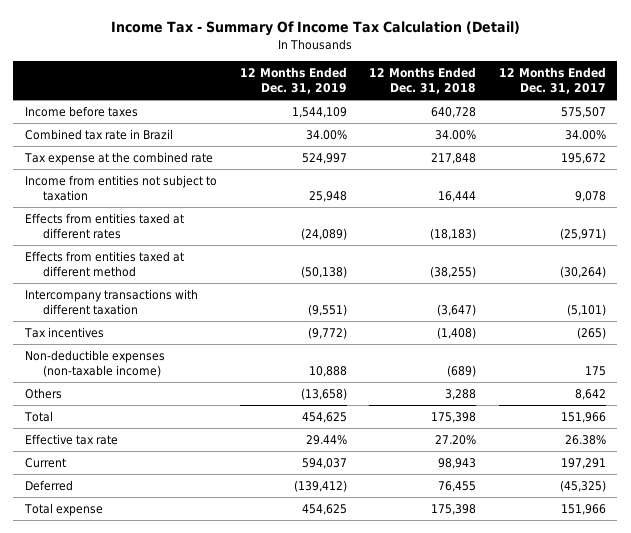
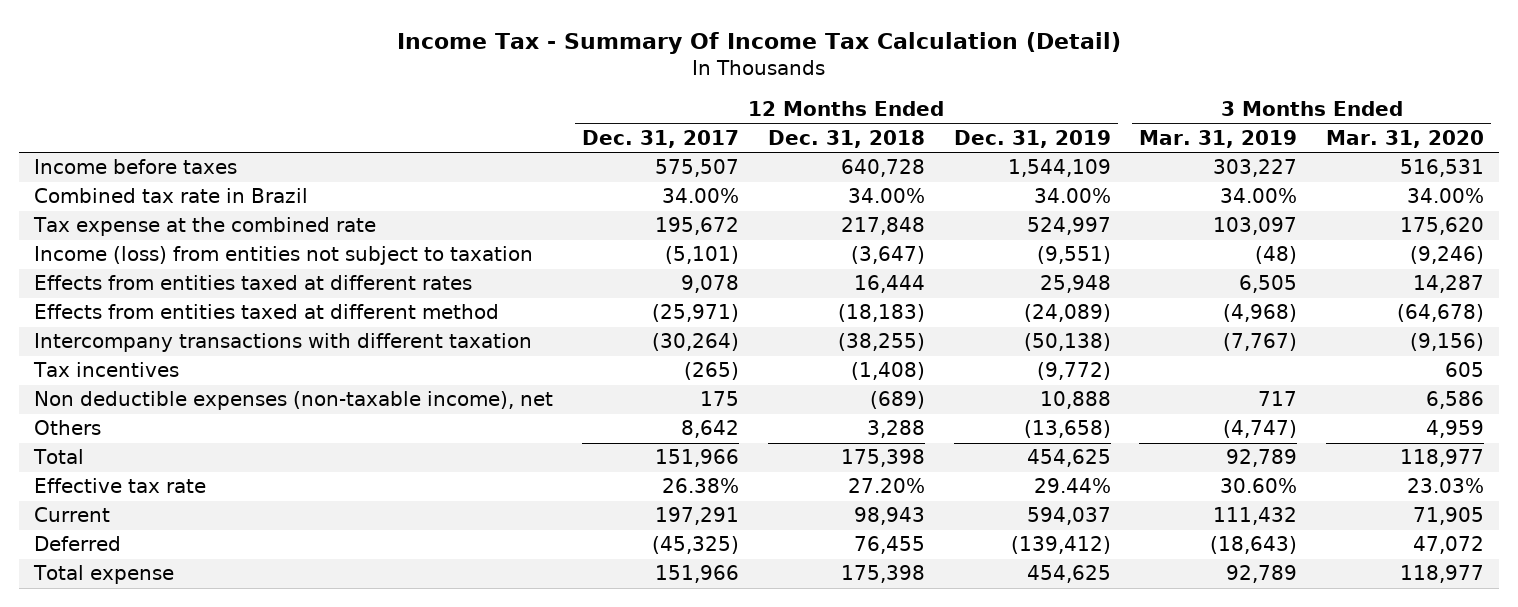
- | 12 Months Ended Dec. 31, 2019 | 12 Months Ended Dec. 31, 2018 | 12 Months Ended Dec. 31, 2017
+ | 12 Months Ended Dec. 31, 2017 | 12 Months Ended Dec. 31, 2018 | 12 Months Ended Dec. 31, 2019 | 3 Months Ended Mar. 31, 2019 | 3 Months Ended Mar. 31, 2020
- Income from entities not subject to taxation | 25,948 | 16,444 | 9,078
- Effects from entities taxed at different rates | (24,089) | (18,183) | (25,971)
- Effects from entities taxed at different method | (50,138) | (38,255) | (30,264)
- Intercompany transactions with different taxation | (9,551) | (3,647) | (5,101)
+ Income (loss) from entities not subject to taxation | (5,101) | (3,647) | (9,551) | (48) | (9,246)
+ Effects from entities taxed at different rates | 9,078 | 16,444 | 25,948 | 6,505 | 14,287
+ Effects from entities taxed at different method | (25,971) | (18,183) | (24,089) | (4,968) | (64,678)
+ Intercompany transactions with different taxation | (30,264) | (38,255) | (50,138) | (7,767) | (9,156)
- Non-deductible expenses (non-taxable income) | 10,888 | (689) | 175
+ Non deductible expenses (non-taxable income), net | 175 | (689) | 10,888 | 717 | 6,586

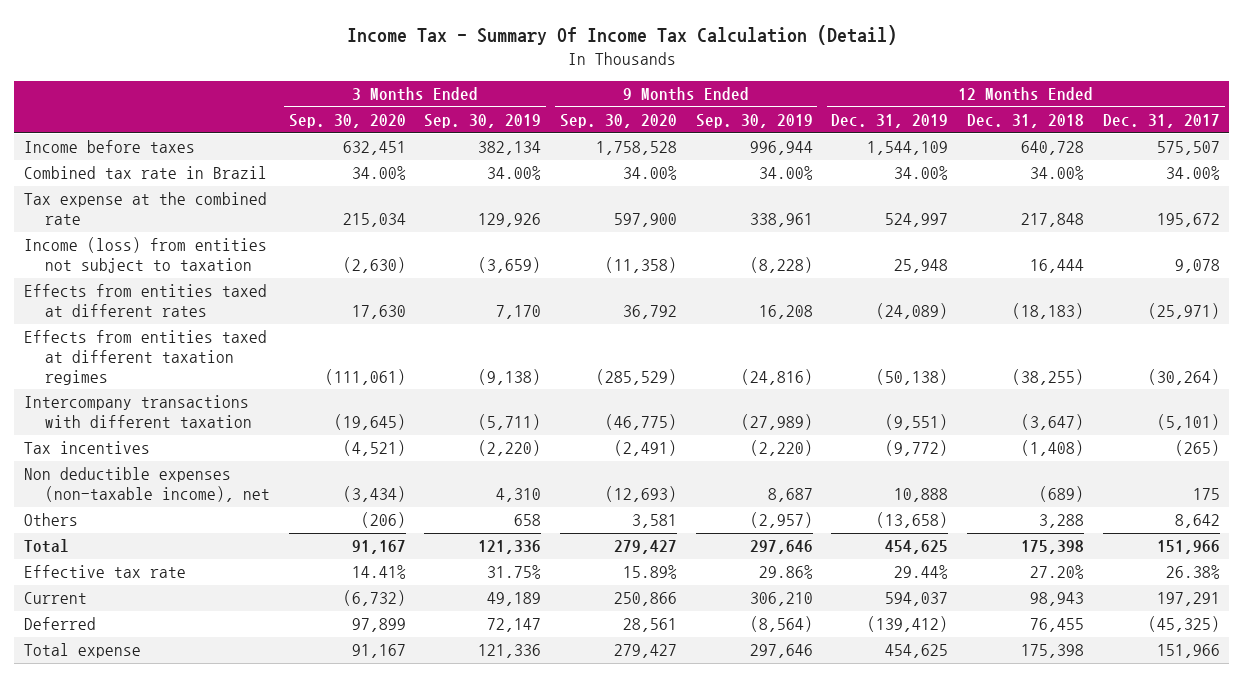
- | 12 Months Ended Dec. 31, 2017 | 12 Months Ended Dec. 31, 2018 | 12 Months Ended Dec. 31, 2019 | 3 Months Ended Mar. 31, 2019 | 3 Months Ended Mar. 31, 2020
+ | 3 Months Ended Sep. 30, 2020 | 3 Months Ended Sep. 30, 2019 | 9 Months Ended Sep. 30, 2020 | 9 Months Ended Sep. 30, 2019 | 12 Months Ended Dec. 31, 2019 | 12 Months Ended Dec. 31, 2018 | 12 Months Ended Dec. 31, 2017
- Income (loss) from entities not subject to taxation | (5,101) | (3,647) | (9,551) | (48) | (9,246)
- Effects from entities taxed at different rates | 9,078 | 16,444 | 25,948 | 6,505 | 14,287
- Effects from entities taxed at different method | (25,971) | (18,183) | (24,089) | (4,968) | (64,678)
- Intercompany transactions with different taxation | (30,264) | (38,255) | (50,138) | (7,767) | (9,156)
+ Income (loss) from entities not subject to taxation | (2,630) | (3,659) | (11,358) | (8,228) | 25,948 | 16,444 | 9,078
+ Effects from entities taxed at different rates | 17,630 | 7,170 | 36,792 | 16,208 | (24,089) | (18,183) | (25,971)
+ Effects from entities taxed at different taxation regimes | (111,061) | (9,138) | (285,529) | (24,816) | (50,138) | (38,255) | (30,264)
+ Intercompany transactions with different taxation | (19,645) | (5,711) | (46,775) | (27,989) | (9,551) | (3,647) | (5,101)

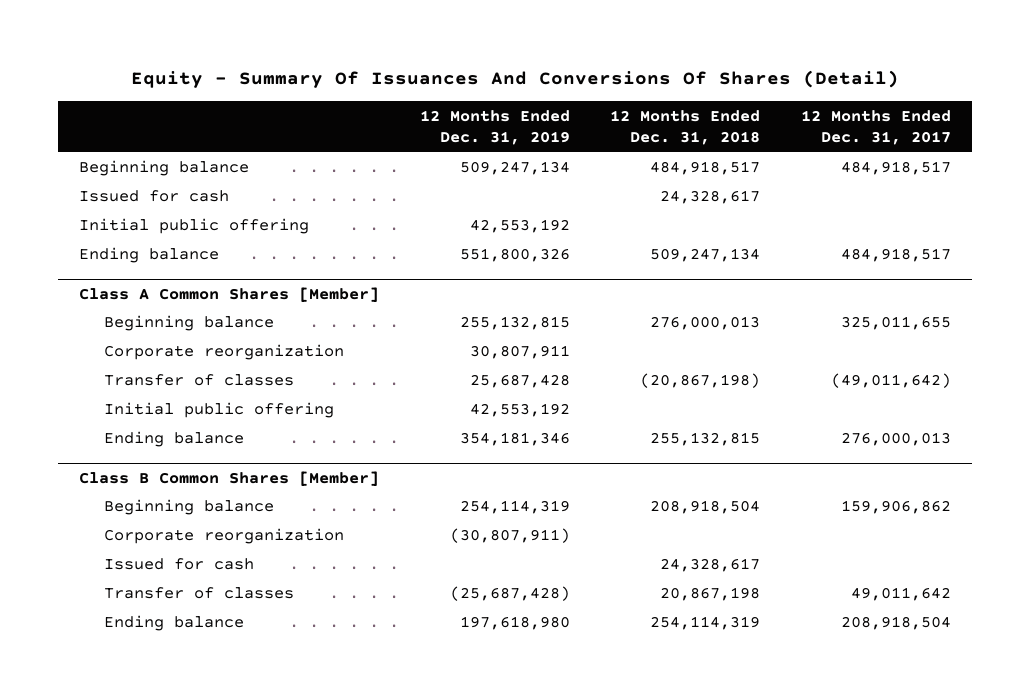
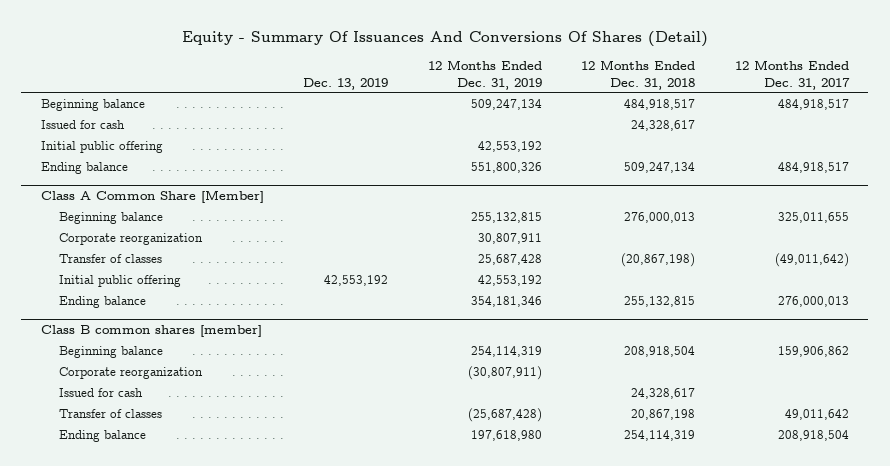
- | 12 Months Ended Dec. 31, 2019 | 12 Months Ended Dec. 31, 2018 | 12 Months Ended Dec. 31, 2017
+ | Dec. 13, 2019 | 12 Months Ended Dec. 31, 2019 | 12 Months Ended Dec. 31, 2018 | 12 Months Ended Dec. 31, 2017
- Class A Common Shares [Member]
+ Class A Common Share [Member]
- Class B Common Shares [Member]
+ Class B common shares [member]

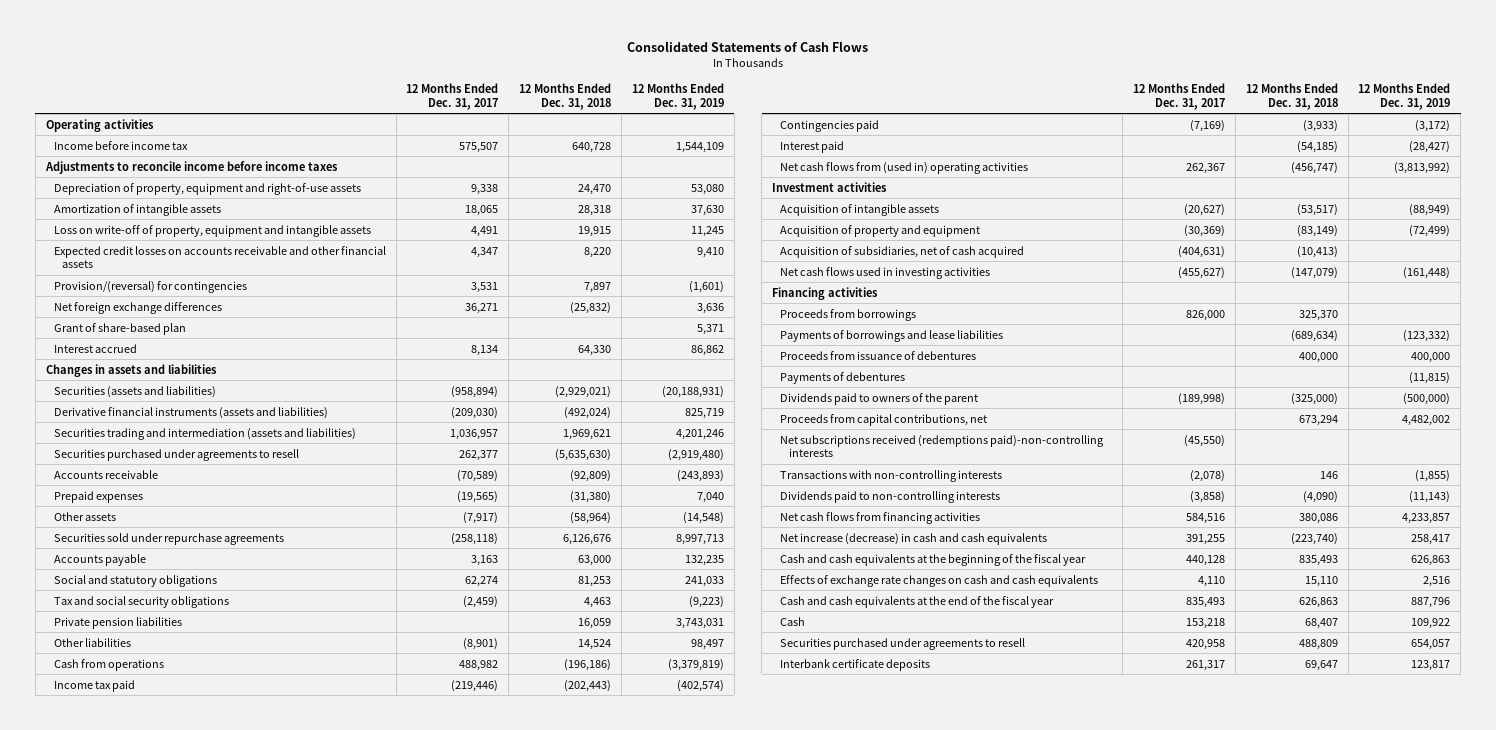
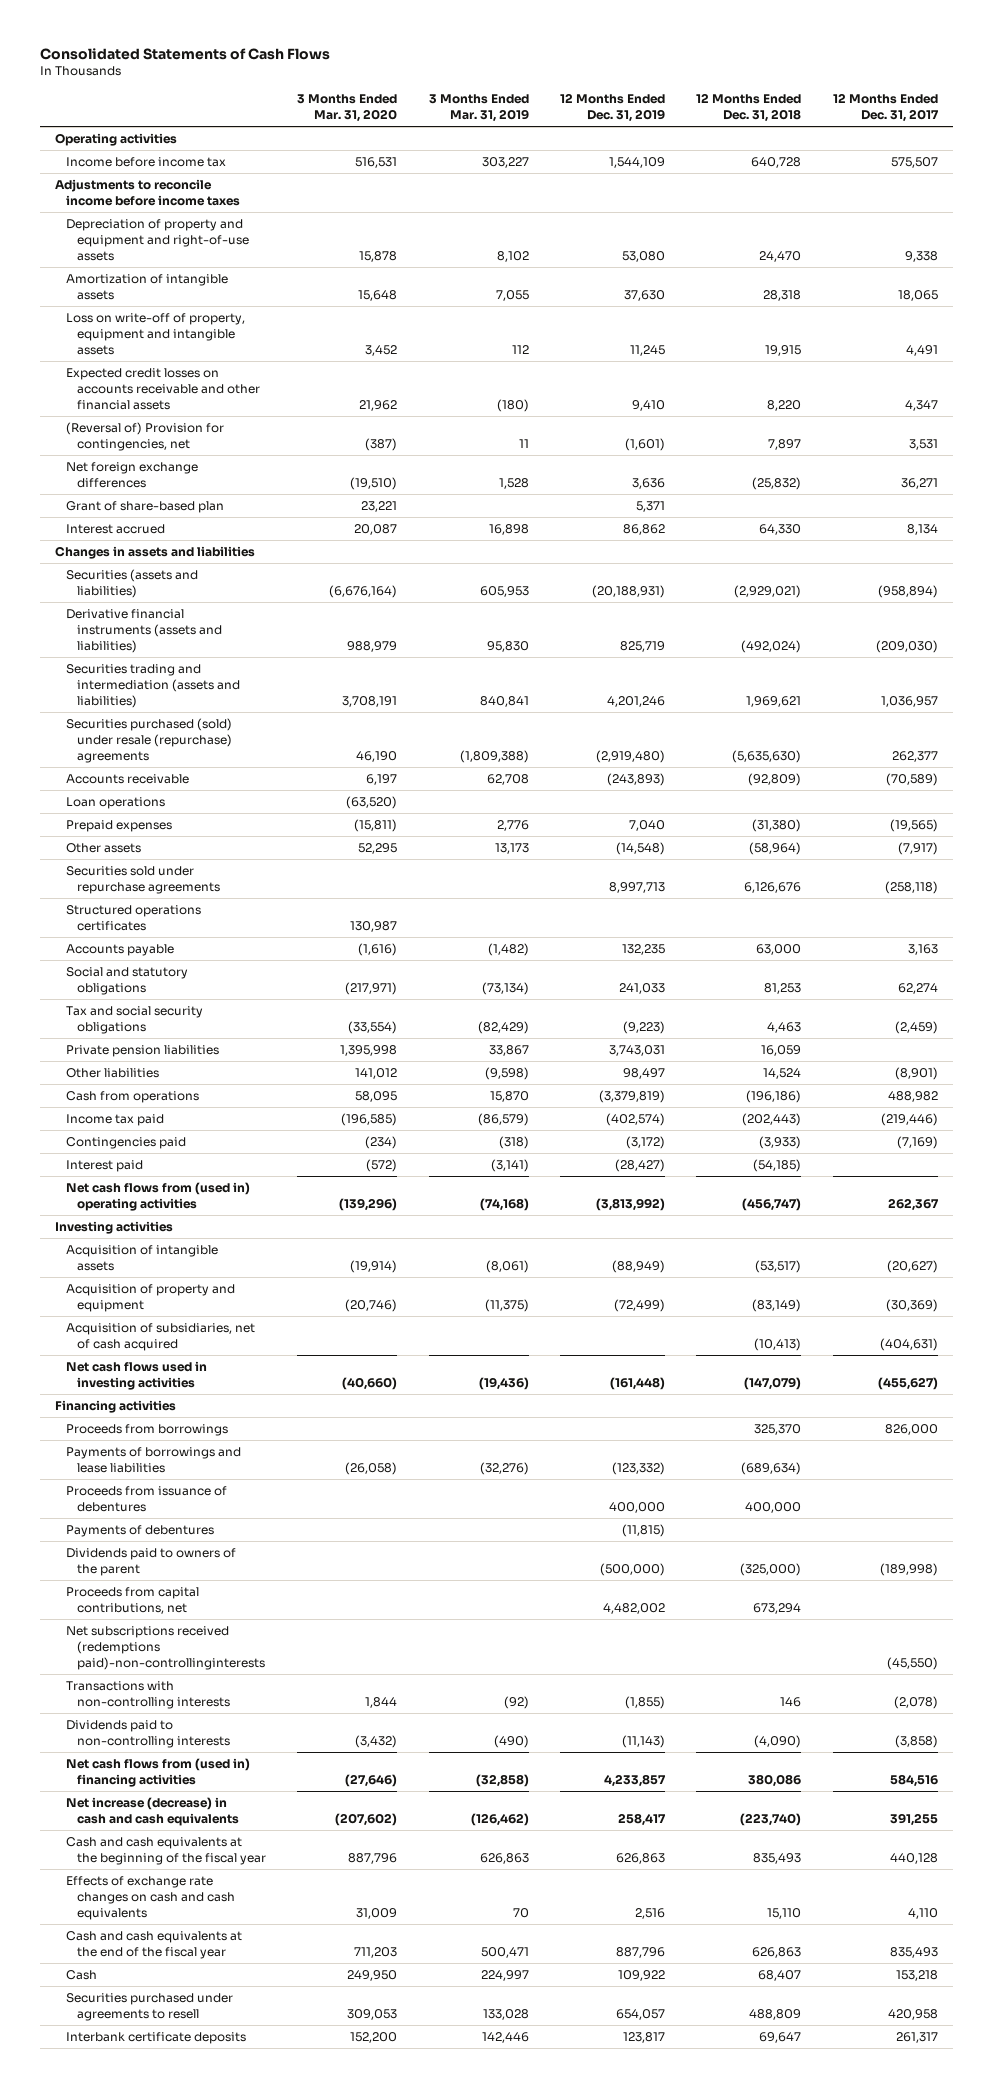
- | 12 Months Ended Dec. 31, 2017 | 12 Months Ended Dec. 31, 2018 | 12 Months Ended Dec. 31, 2019
+ | 3 Months Ended Mar. 31, 2020 | 3 Months Ended Mar. 31, 2019 | 12 Months Ended Dec. 31, 2019 | 12 Months Ended Dec. 31, 2018 | 12 Months Ended Dec. 31, 2017
- Depreciation of property, equipment and right-of-use assets | 9,338 | 24,470 | 53,080
+ Depreciation of property and equipment and right-of-use assets | 15,878 | 8,102 | 53,080 | 24,470 | 9,338
- Provision/(reversal) for contingencies | 3,531 | 7,897 | (1,601)
+ (Reversal of) Provision for contingencies, net | (387) | 11 | (1,601) | 7,897 | 3,531
- Securities purchased under agreements to resell | 262,377 | (5,635,630) | (2,919,480)
+ Securities purchased (sold) under resale (repurchase) agreements | 46,190 | (1,809,388) | (2,919,480) | (5,635,630) | 262,377
+ Loan operations | (63,520) | | | |
+ Structured operations certificates | 130,987 | | | |
- Investment activities
+ Investing activities
- Net subscriptions received (redemptions paid)-non-controlling interests | (45,550) | |
+ Net subscriptions received (redemptions paid)-non-controllinginterests | | | | | (45,550)
- Net cash flows from financing activities | 584,516 | 380,086 | 4,233,857
+ Net cash flows from (used in) financing activities | (27,646) | (32,858) | 4,233,857 | 380,086 | 584,516

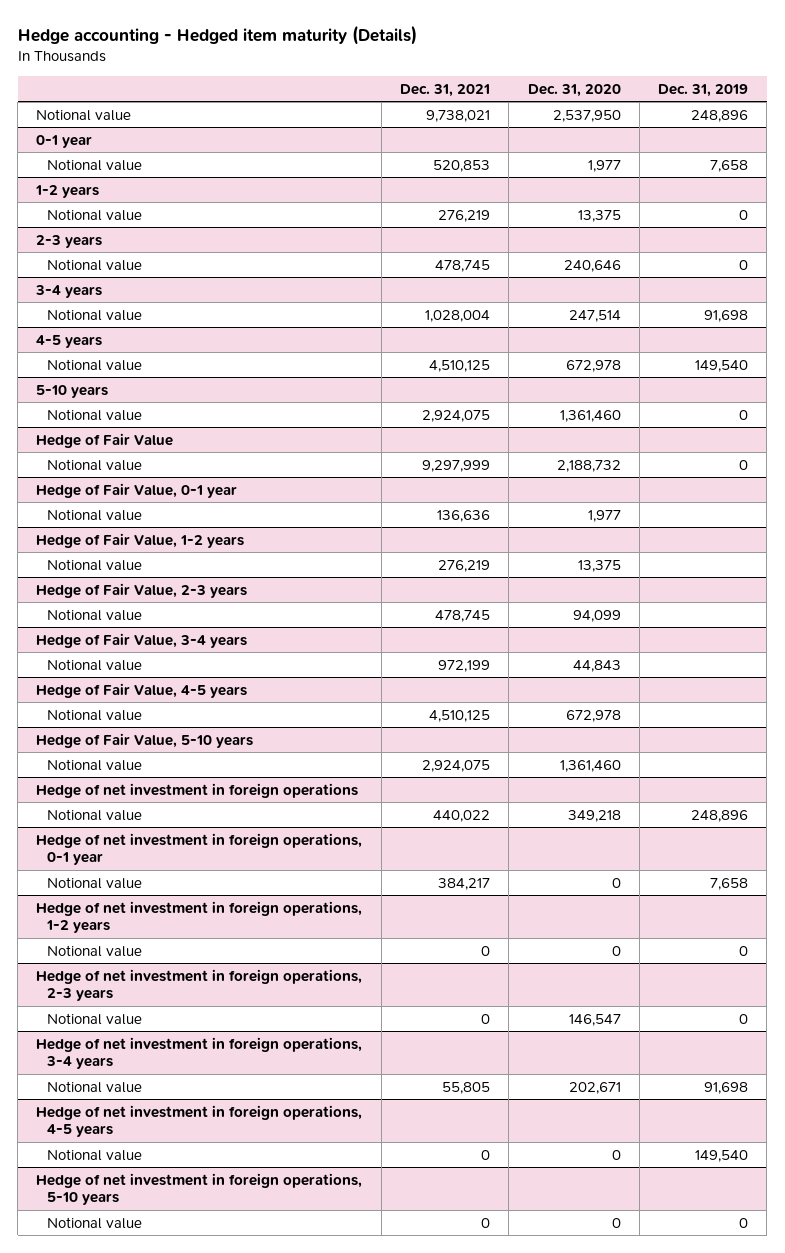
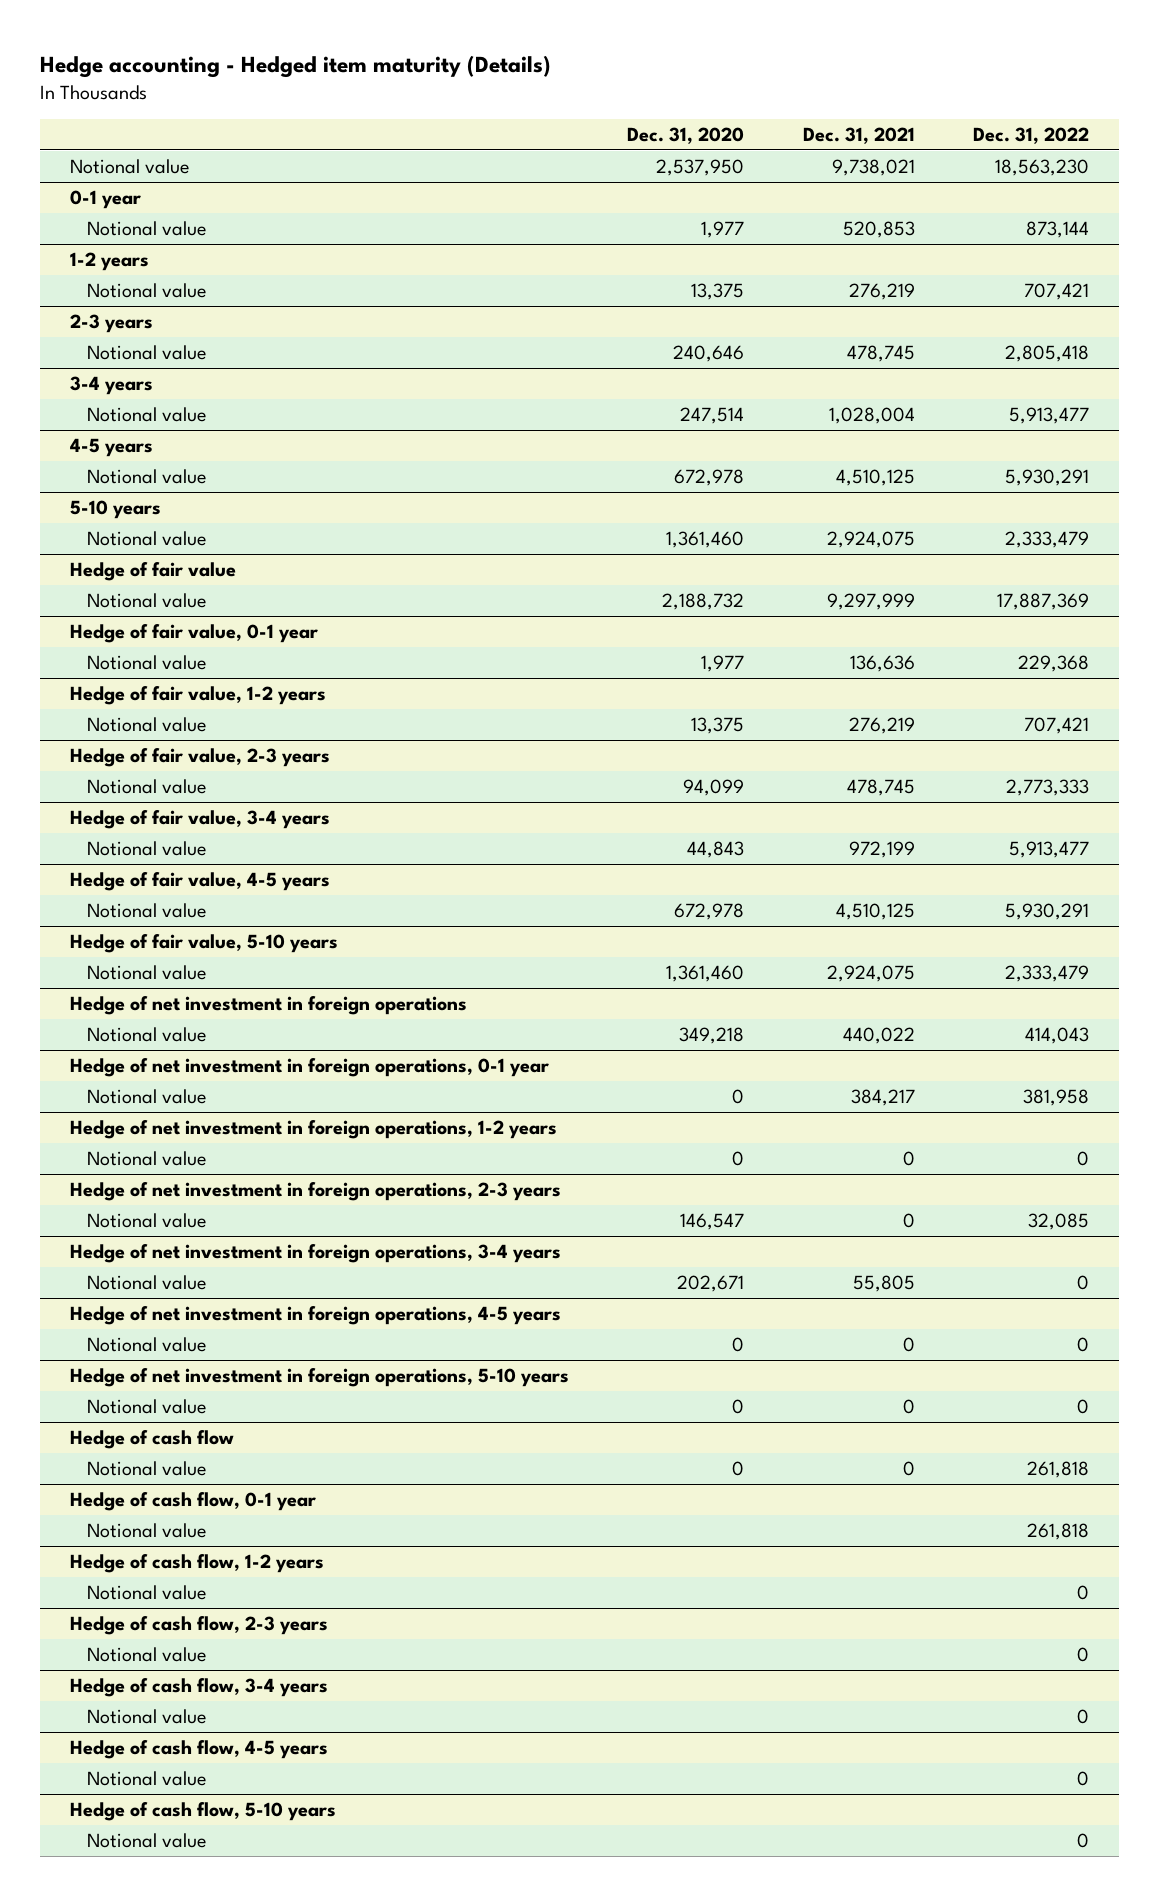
- | Dec. 31, 2021 | Dec. 31, 2020 | Dec. 31, 2019
+ | Dec. 31, 2020 | Dec. 31, 2021 | Dec. 31, 2022
- Hedge of Fair Value
+ Hedge of fair value
- Hedge of Fair Value, 0-1 year
+ Hedge of fair value, 0-1 year
- Hedge of Fair Value, 1-2 years
+ Hedge of fair value, 1-2 years
- Hedge of Fair Value, 2-3 years
+ Hedge of fair value, 2-3 years
- Hedge of Fair Value, 3-4 years
+ Hedge of fair value, 3-4 years
- Hedge of Fair Value, 4-5 years
+ Hedge of fair value, 4-5 years
- Hedge of Fair Value, 5-10 years
+ Hedge of fair value, 5-10 years
+ Hedge of cash flow
+ Notional value | 0 | 0 | 261,818
+ Hedge of cash flow, 0-1 year
+ Notional value | | | 261,818
+ Hedge of cash flow, 1-2 years
+ Notional value | | | 0
+ Hedge of cash flow, 2-3 years
+ Notional value | | | 0
+ Hedge of cash flow, 3-4 years
+ Notional value | | | 0
+ Hedge of cash flow, 4-5 years
+ Notional value | | | 0
+ Hedge of cash flow, 5-10 years
+ Notional value | | | 0

